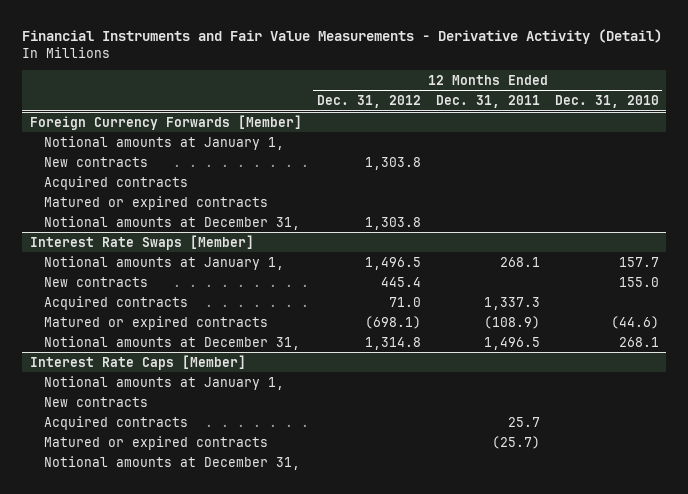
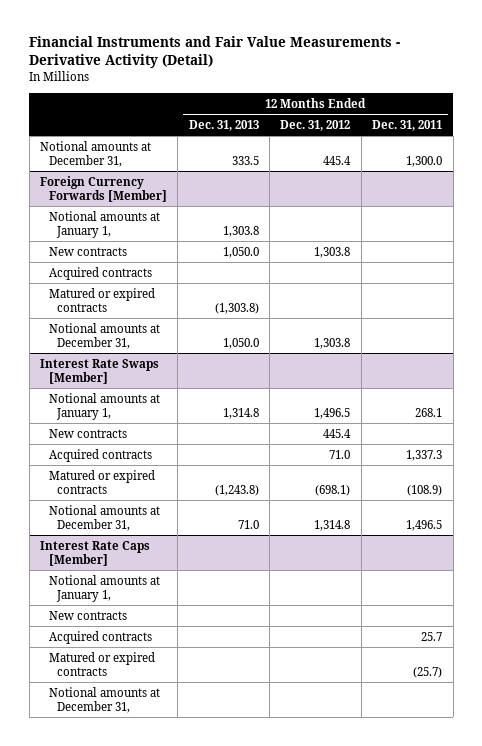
- | 12 Months Ended Dec. 31, 2012 | 12 Months Ended Dec. 31, 2011 | 12 Months Ended Dec. 31, 2010
+ | 12 Months Ended Dec. 31, 2013 | 12 Months Ended Dec. 31, 2012 | 12 Months Ended Dec. 31, 2011
+ Notional amounts at December 31, | 333.5 | 445.4 | 1,300.0

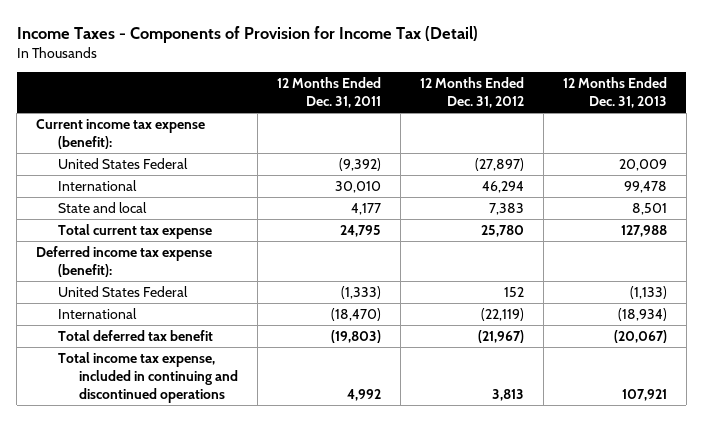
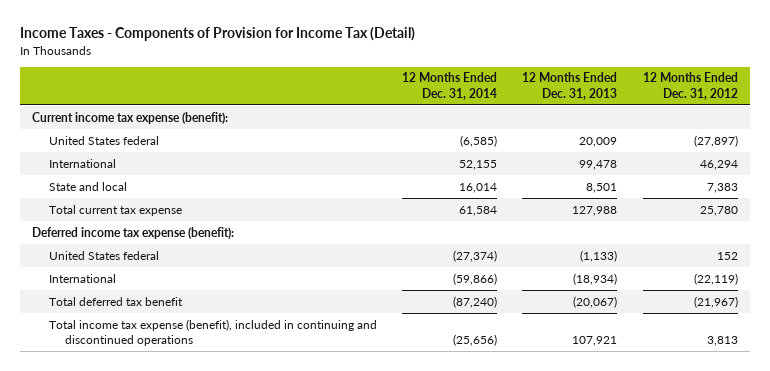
- | 12 Months Ended Dec. 31, 2011 | 12 Months Ended Dec. 31, 2012 | 12 Months Ended Dec. 31, 2013
+ | 12 Months Ended Dec. 31, 2014 | 12 Months Ended Dec. 31, 2013 | 12 Months Ended Dec. 31, 2012
- United States Federal | (9,392) | (27,897) | 20,009
+ United States federal | (6,585) | 20,009 | (27,897)
- United States Federal | (1,333) | 152 | (1,133)
+ United States federal | (27,374) | (1,133) | 152
- Total income tax expense, included in continuing and discontinued operations | 4,992 | 3,813 | 107,921
+ Total income tax expense (benefit), included in continuing and discontinued operations | (25,656) | 107,921 | 3,813

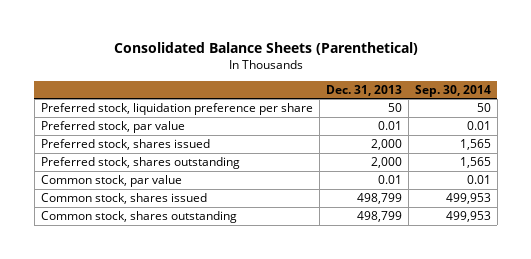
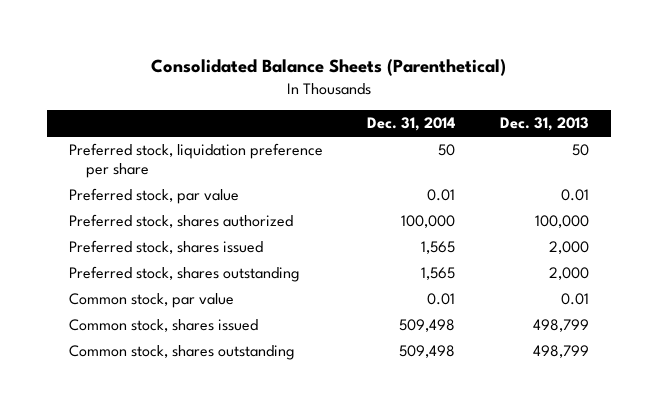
- | Dec. 31, 2013 | Sep. 30, 2014
+ | Dec. 31, 2014 | Dec. 31, 2013
+ Preferred stock, shares authorized | 100,000 | 100,000

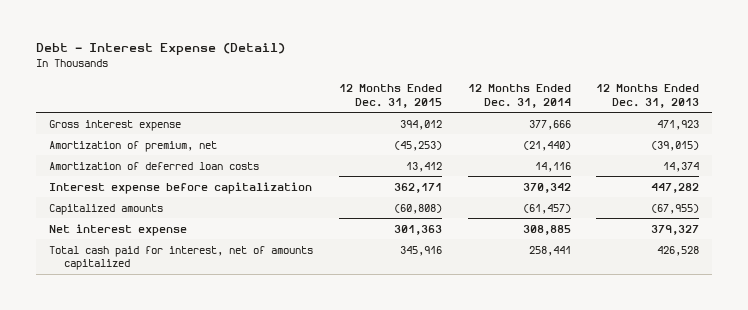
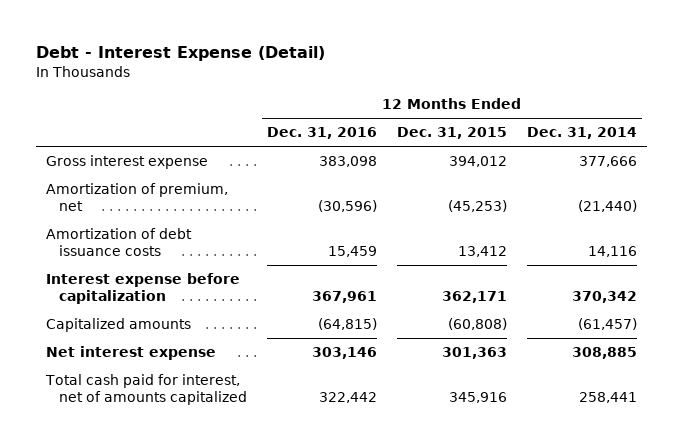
- | 12 Months Ended Dec. 31, 2015 | 12 Months Ended Dec. 31, 2014 | 12 Months Ended Dec. 31, 2013
+ | 12 Months Ended Dec. 31, 2016 | 12 Months Ended Dec. 31, 2015 | 12 Months Ended Dec. 31, 2014
- Amortization of deferred loan costs | 13,412 | 14,116 | 14,374
+ Amortization of debt issuance costs | 15,459 | 13,412 | 14,116

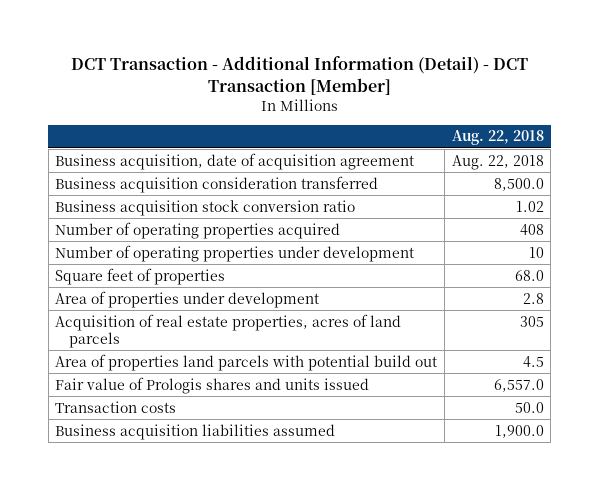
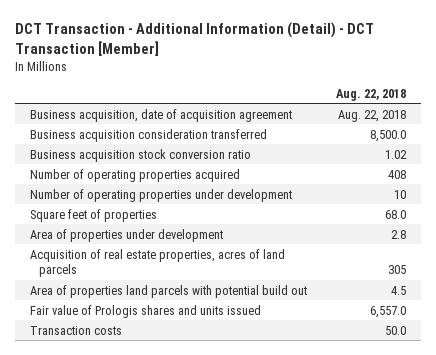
- Business acquisition liabilities assumed | 1,900.0

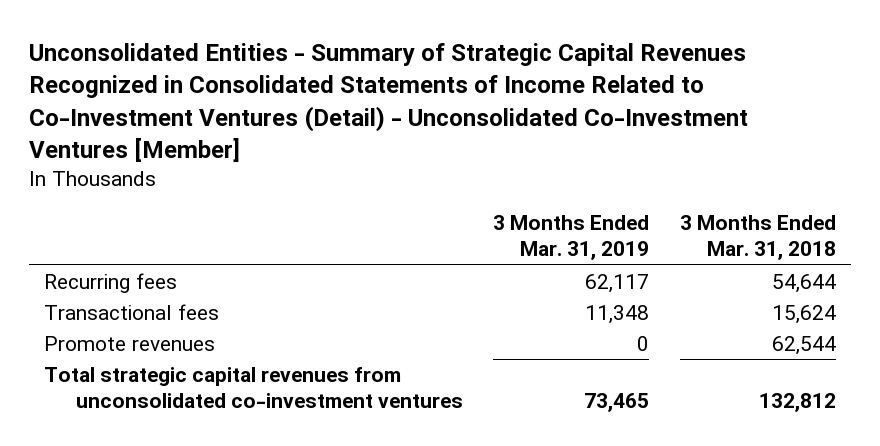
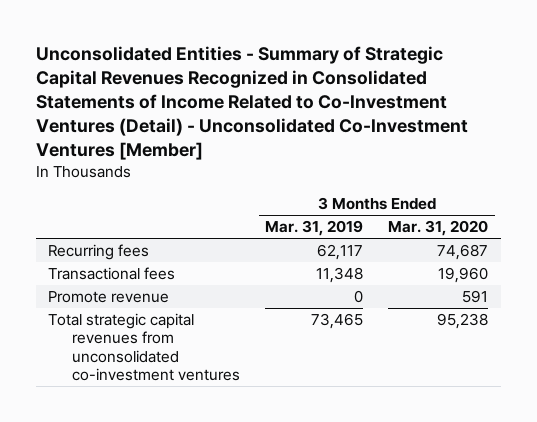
- | 3 Months Ended Mar. 31, 2019 | 3 Months Ended Mar. 31, 2018
+ | 3 Months Ended Mar. 31, 2019 | 3 Months Ended Mar. 31, 2020
- Promote revenues | 0 | 62,544
+ Promote revenue | 0 | 591

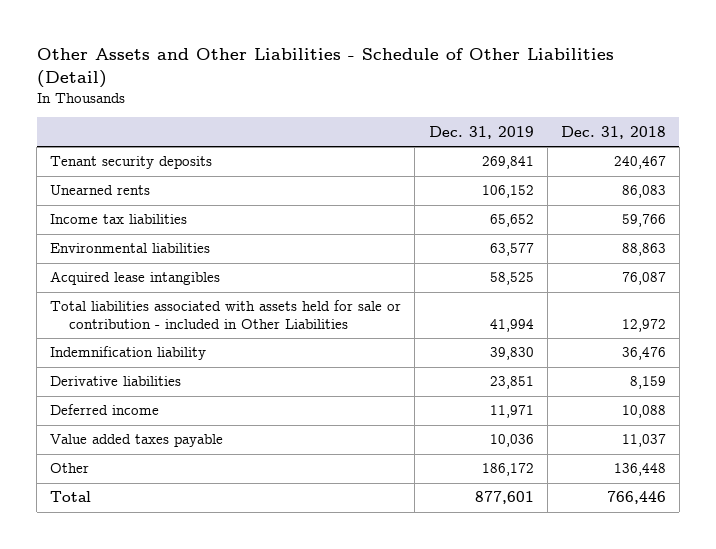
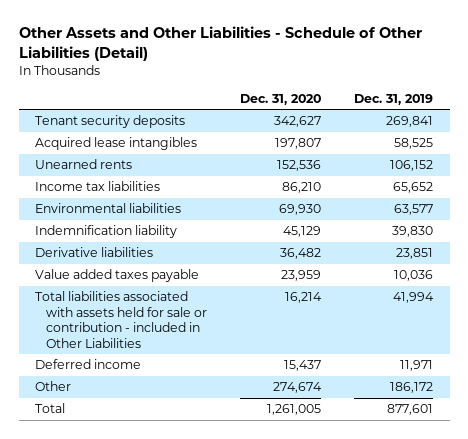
- | Dec. 31, 2019 | Dec. 31, 2018
+ | Dec. 31, 2020 | Dec. 31, 2019
moved up: Acquired lease intangibles | 197,807 | 58,525
moved down: Total liabilities associated with assets held for sale or contribution - included in Other Liabilities | 16,214 | 41,994
moved down: Deferred income | 15,437 | 11,971

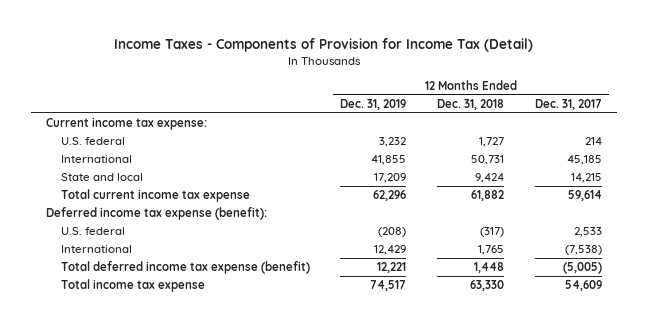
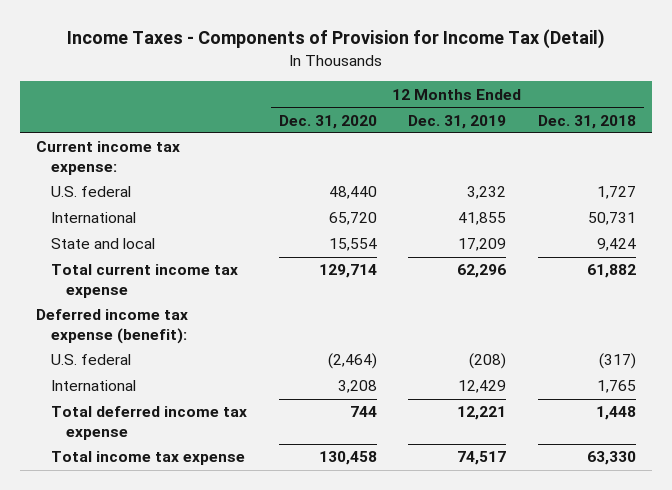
- | 12 Months Ended Dec. 31, 2019 | 12 Months Ended Dec. 31, 2018 | 12 Months Ended Dec. 31, 2017
+ | 12 Months Ended Dec. 31, 2020 | 12 Months Ended Dec. 31, 2019 | 12 Months Ended Dec. 31, 2018
- Total deferred income tax expense (benefit) | 12,221 | 1,448 | (5,005)
+ Total deferred income tax expense | 744 | 12,221 | 1,448

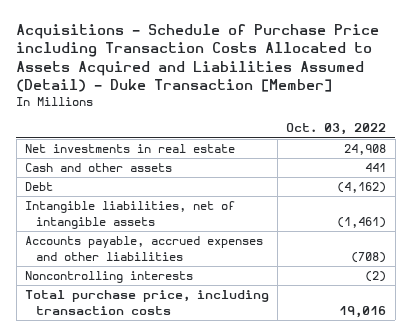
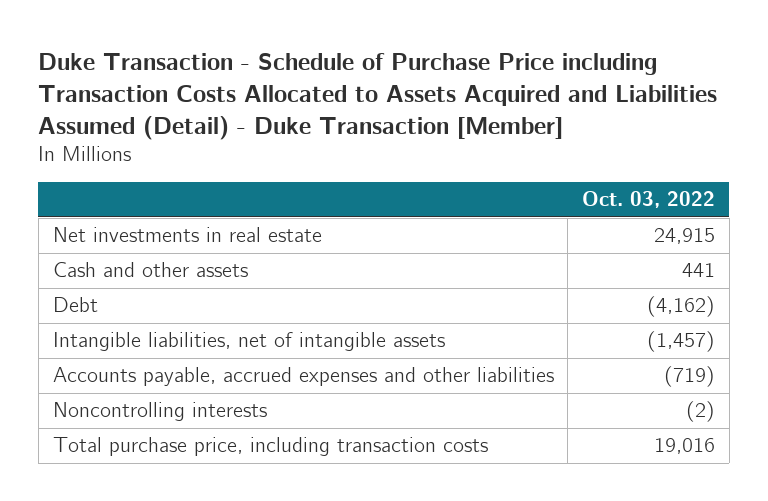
- Acquisitions - Schedule of Purchase Price including Transaction Costs Allocated to Assets Acquired and Liabilities Assumed (Detail) - Duke Transaction [Member]
+ Duke Transaction - Schedule of Purchase Price including Transaction Costs Allocated to Assets Acquired and Liabilities Assumed (Detail) - Duke Transaction [Member]
- Net investments in real estate | 24,908
+ Net investments in real estate | 24,915
- Intangible liabilities, net of intangible assets | (1,461)
- Accounts payable, accrued expenses and other liabilities | (708)
+ Intangible liabilities, net of intangible assets | (1,457)
+ Accounts payable, accrued expenses and other liabilities | (719)

